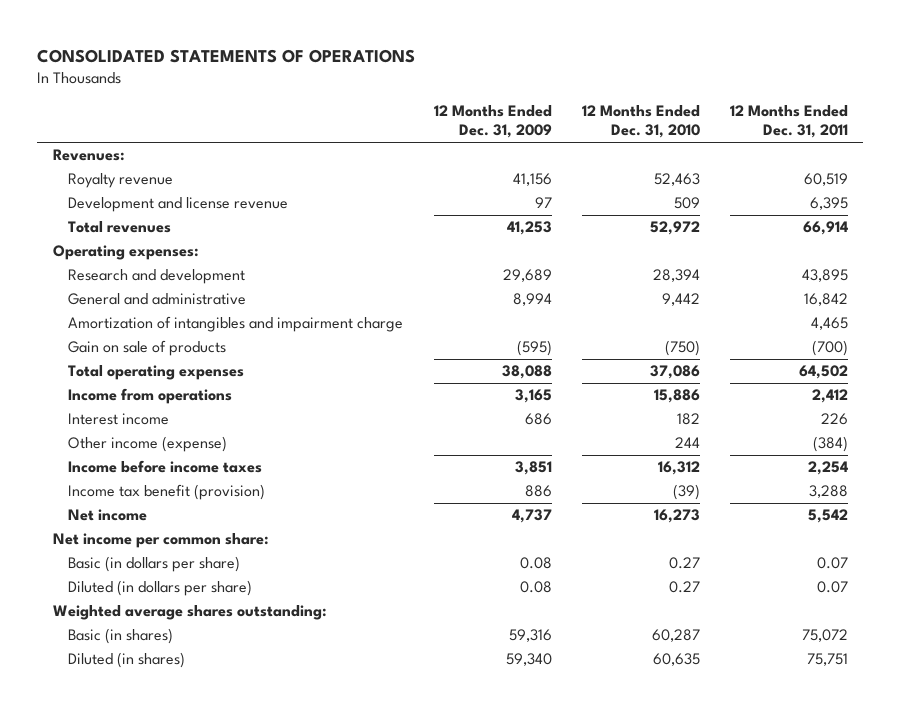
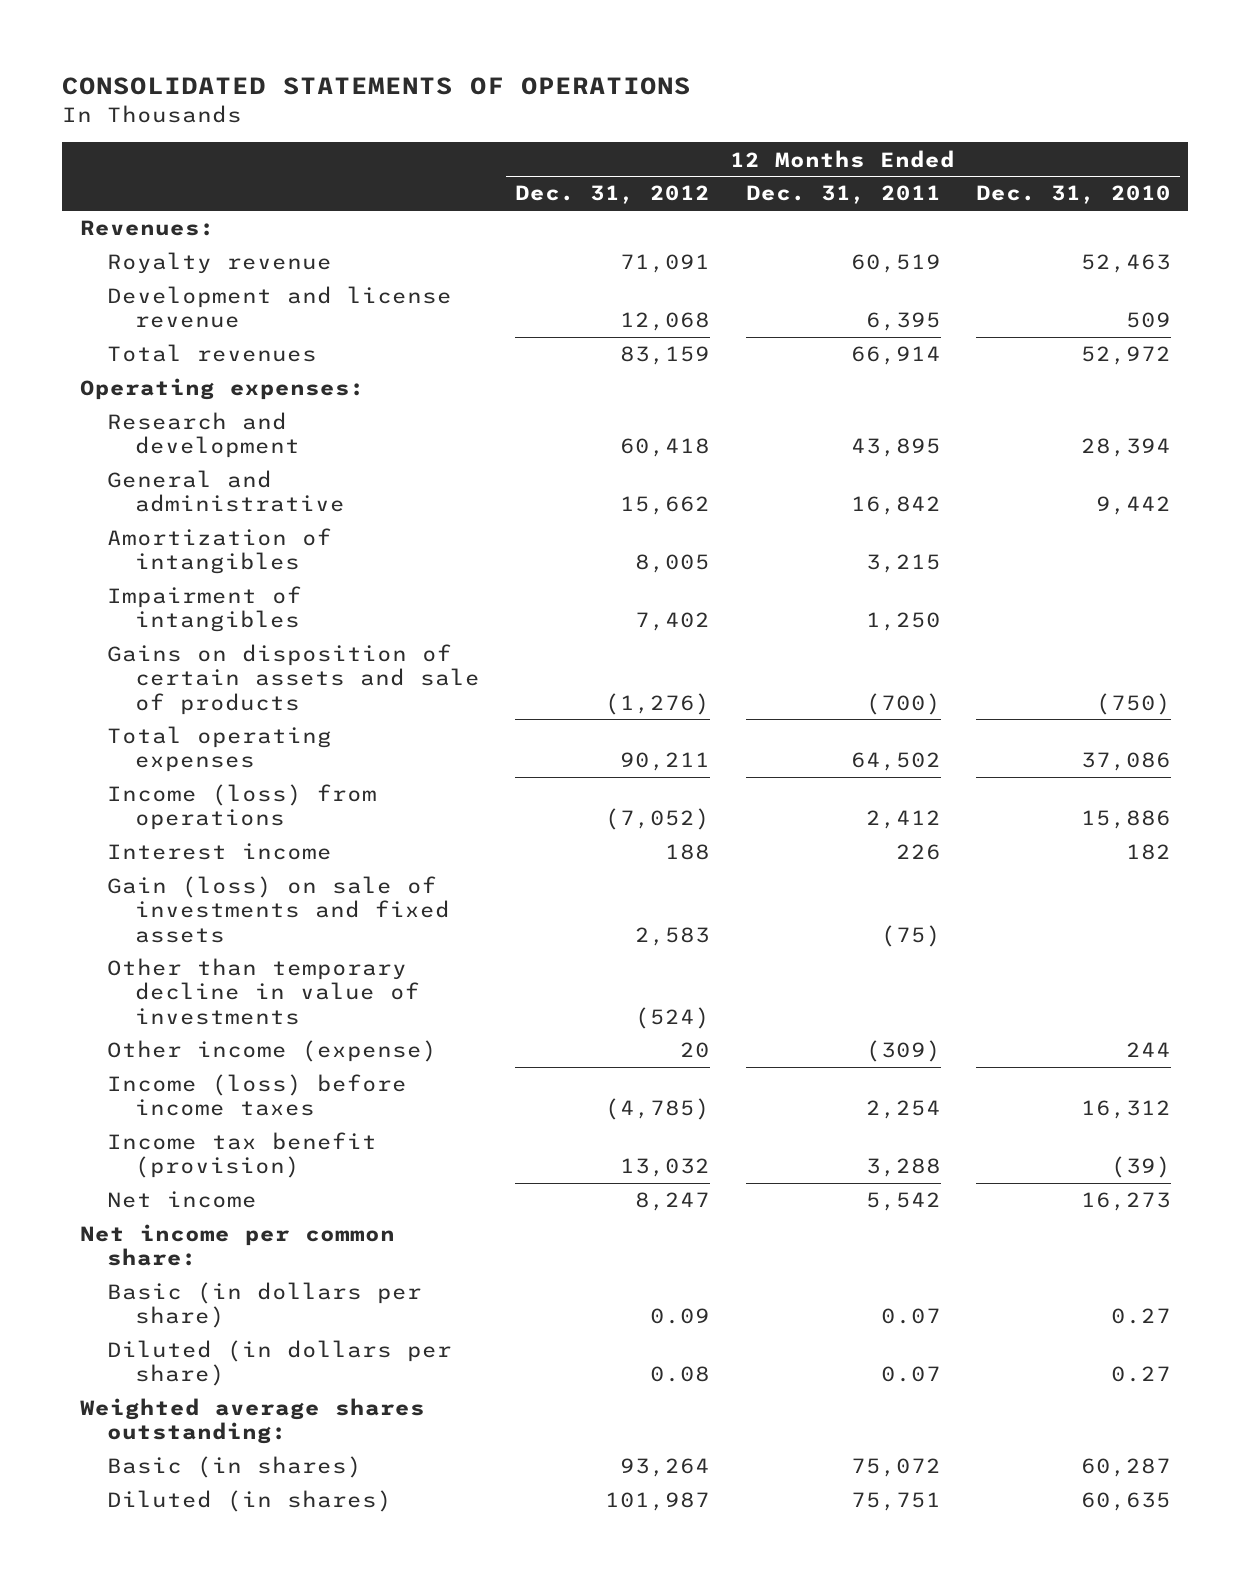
- | 12 Months Ended Dec. 31, 2009 | 12 Months Ended Dec. 31, 2010 | 12 Months Ended Dec. 31, 2011
+ | 12 Months Ended Dec. 31, 2012 | 12 Months Ended Dec. 31, 2011 | 12 Months Ended Dec. 31, 2010
- Amortization of intangibles and impairment charge | | | 4,465
- Gain on sale of products | (595) | (750) | (700)
+ Amortization of intangibles | 8,005 | 3,215 |
+ Impairment of intangibles | 7,402 | 1,250 |
+ Gains on disposition of certain assets and sale of products | (1,276) | (700) | (750)
- Income from operations | 3,165 | 15,886 | 2,412
+ Income (loss) from operations | (7,052) | 2,412 | 15,886
- Other income (expense) | | 244 | (384)
- Income before income taxes | 3,851 | 16,312 | 2,254
+ Gain (loss) on sale of investments and fixed assets | 2,583 | (75) |
+ Other than temporary decline in value of investments | (524) | |
+ Other income (expense) | 20 | (309) | 244
+ Income (loss) before income taxes | (4,785) | 2,254 | 16,312

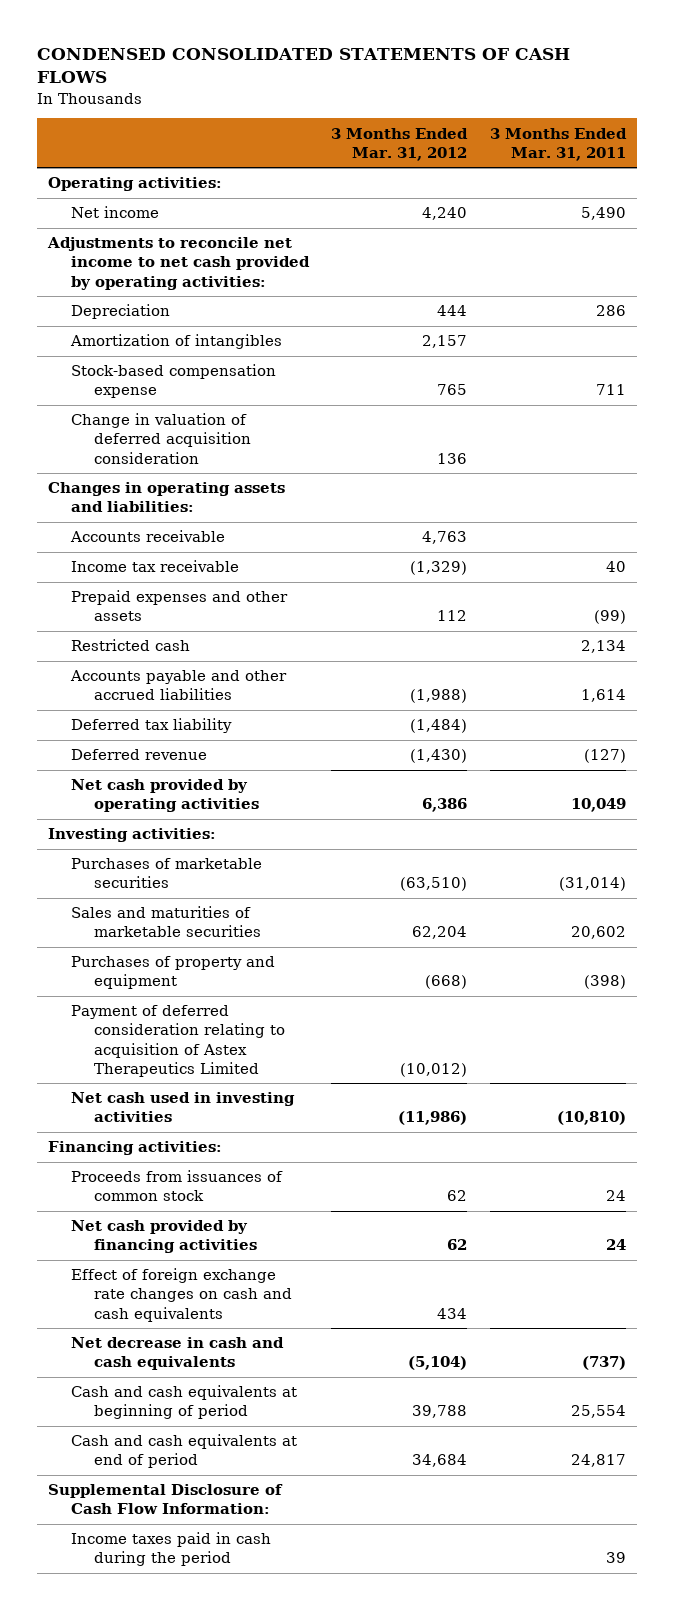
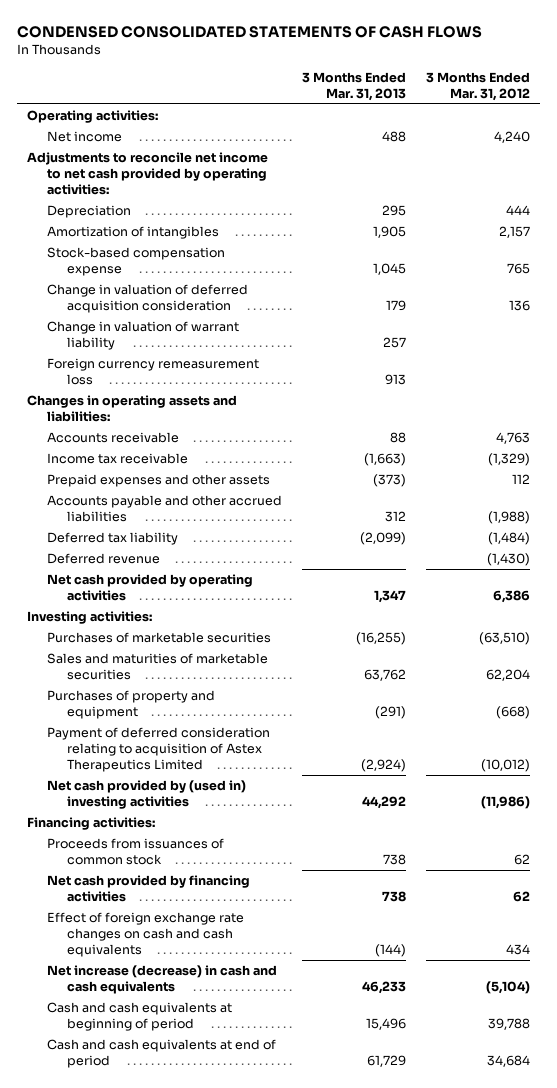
- | 3 Months Ended Mar. 31, 2012 | 3 Months Ended Mar. 31, 2011
+ | 3 Months Ended Mar. 31, 2013 | 3 Months Ended Mar. 31, 2012
+ Change in valuation of warrant liability | 257 |
+ Foreign currency remeasurement loss | 913 |
- Restricted cash | | 2,134
- Net cash used in investing activities | (11,986) | (10,810)
+ Net cash provided by (used in) investing activities | 44,292 | (11,986)
- Net decrease in cash and cash equivalents | (5,104) | (737)
+ Net increase (decrease) in cash and cash equivalents | 46,233 | (5,104)
- Supplemental Disclosure of Cash Flow Information:
- Income taxes paid in cash during the period | | 39

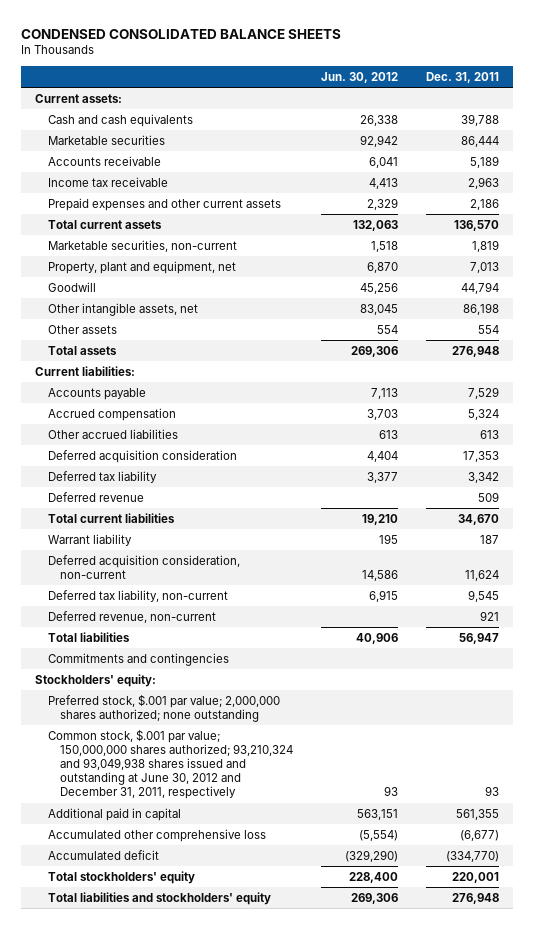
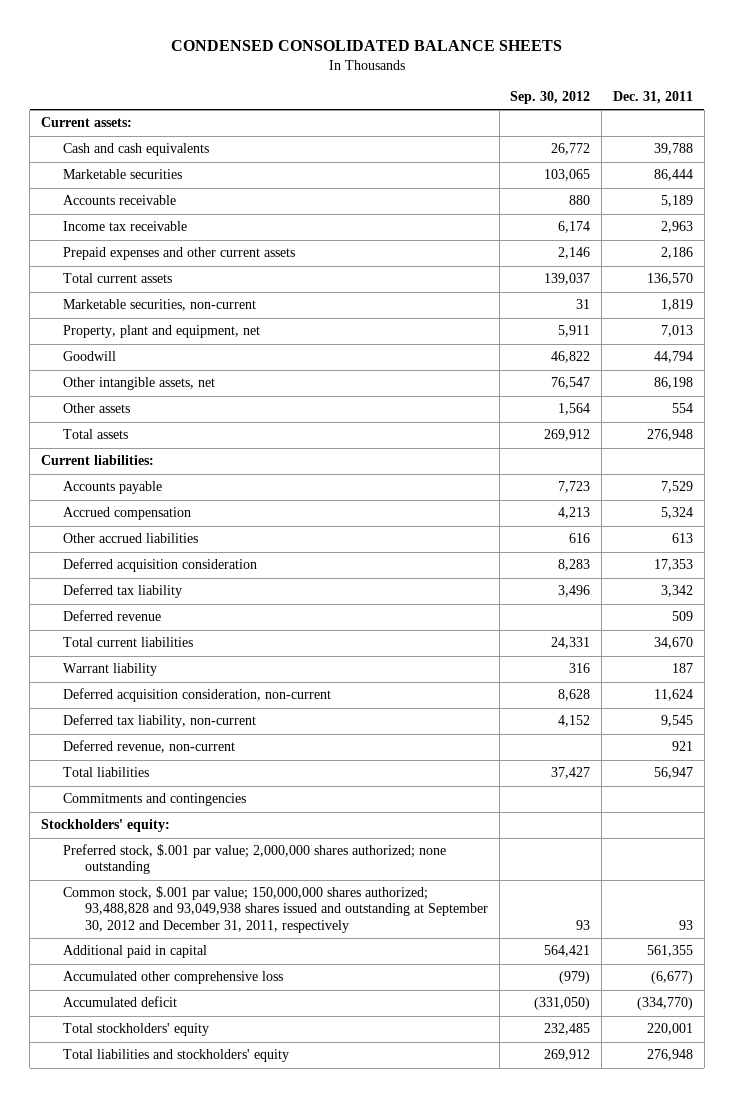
- | Jun. 30, 2012 | Dec. 31, 2011
+ | Sep. 30, 2012 | Dec. 31, 2011
- Common stock, $.001 par value; 150,000,000 shares authorized; 93,210,324 and 93,049,938 shares issued and outstanding at June 30, 2012 and December 31, 2011, respectively | 93 | 93
+ Common stock, $.001 par value; 150,000,000 shares authorized; 93,488,828 and 93,049,938 shares issued and outstanding at September 30, 2012 and December 31, 2011, respectively | 93 | 93

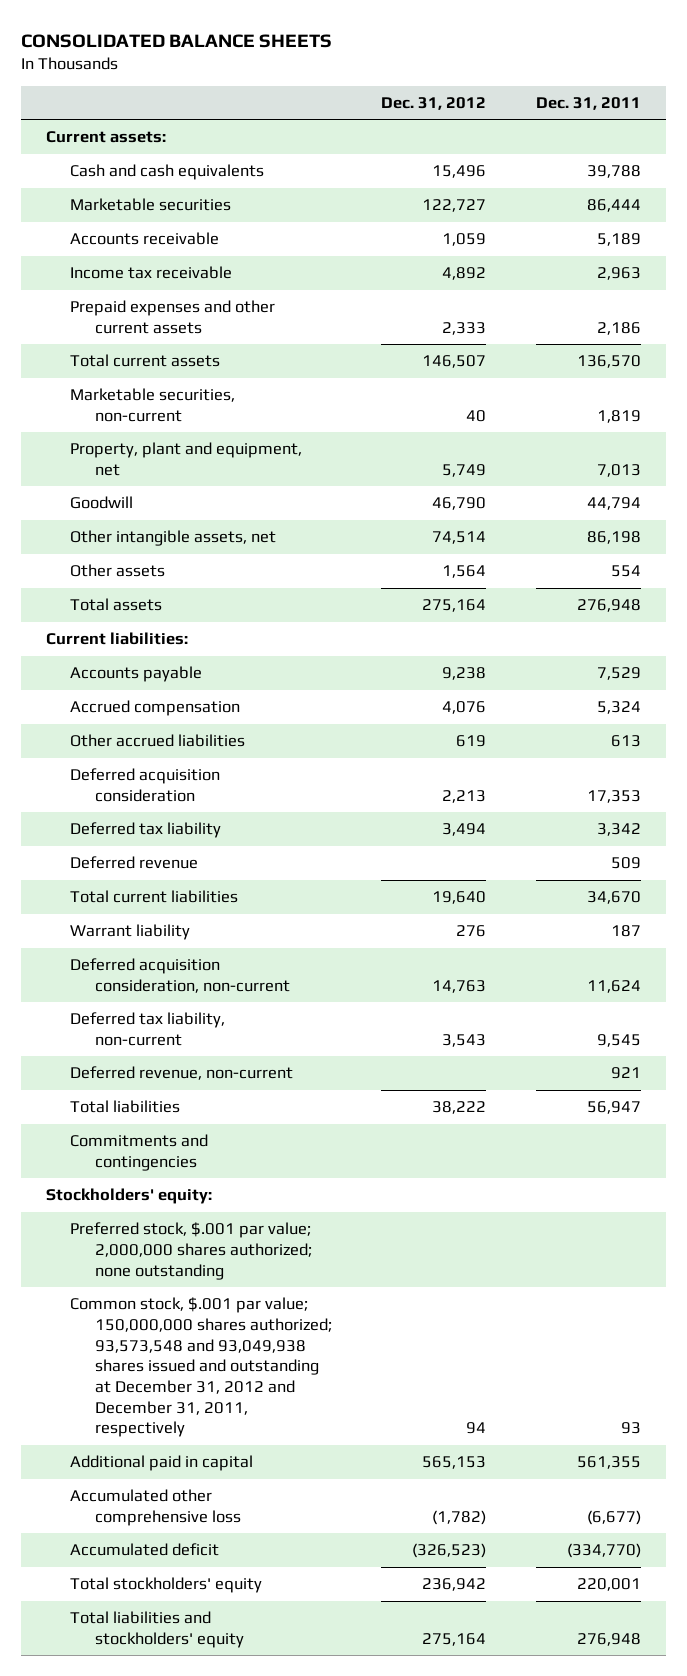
- CONDENSED CONSOLIDATED BALANCE SHEETS
+ CONSOLIDATED BALANCE SHEETS
- | Sep. 30, 2012 | Dec. 31, 2011
+ | Dec. 31, 2012 | Dec. 31, 2011
- Common stock, $.001 par value; 150,000,000 shares authorized; 93,488,828 and 93,049,938 shares issued and outstanding at September 30, 2012 and December 31, 2011, respectively | 93 | 93
+ Common stock, $.001 par value; 150,000,000 shares authorized; 93,573,548 and 93,049,938 shares issued and outstanding at December 31, 2012 and December 31, 2011, respectively | 94 | 93

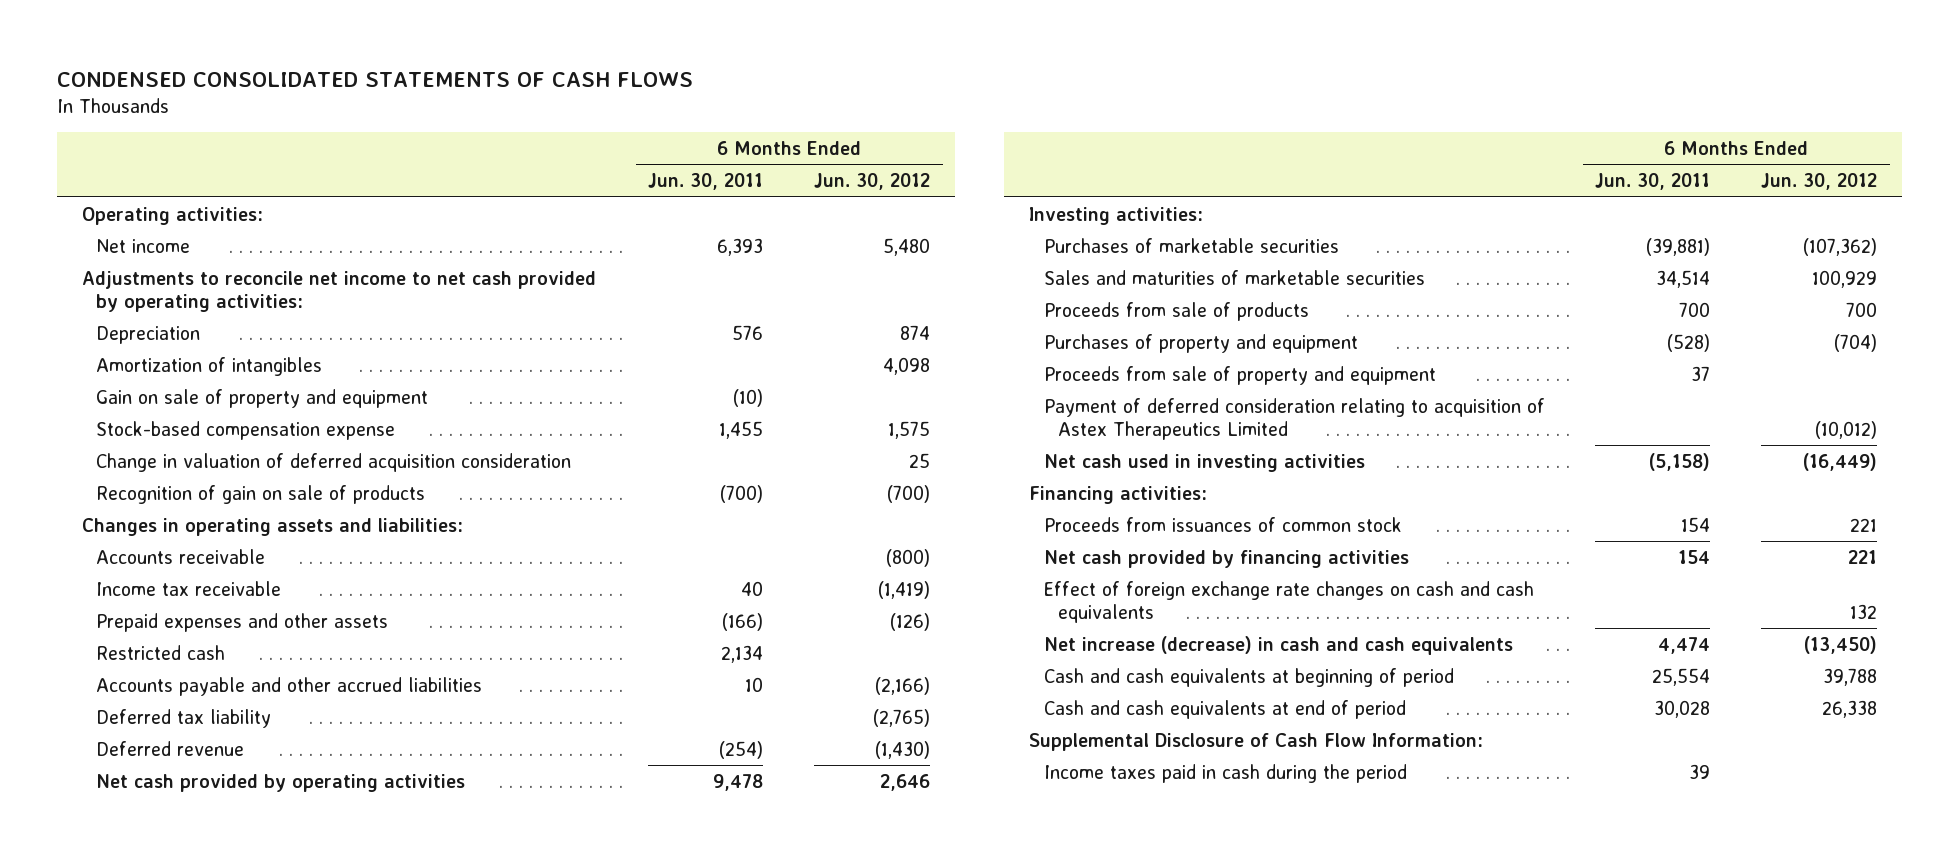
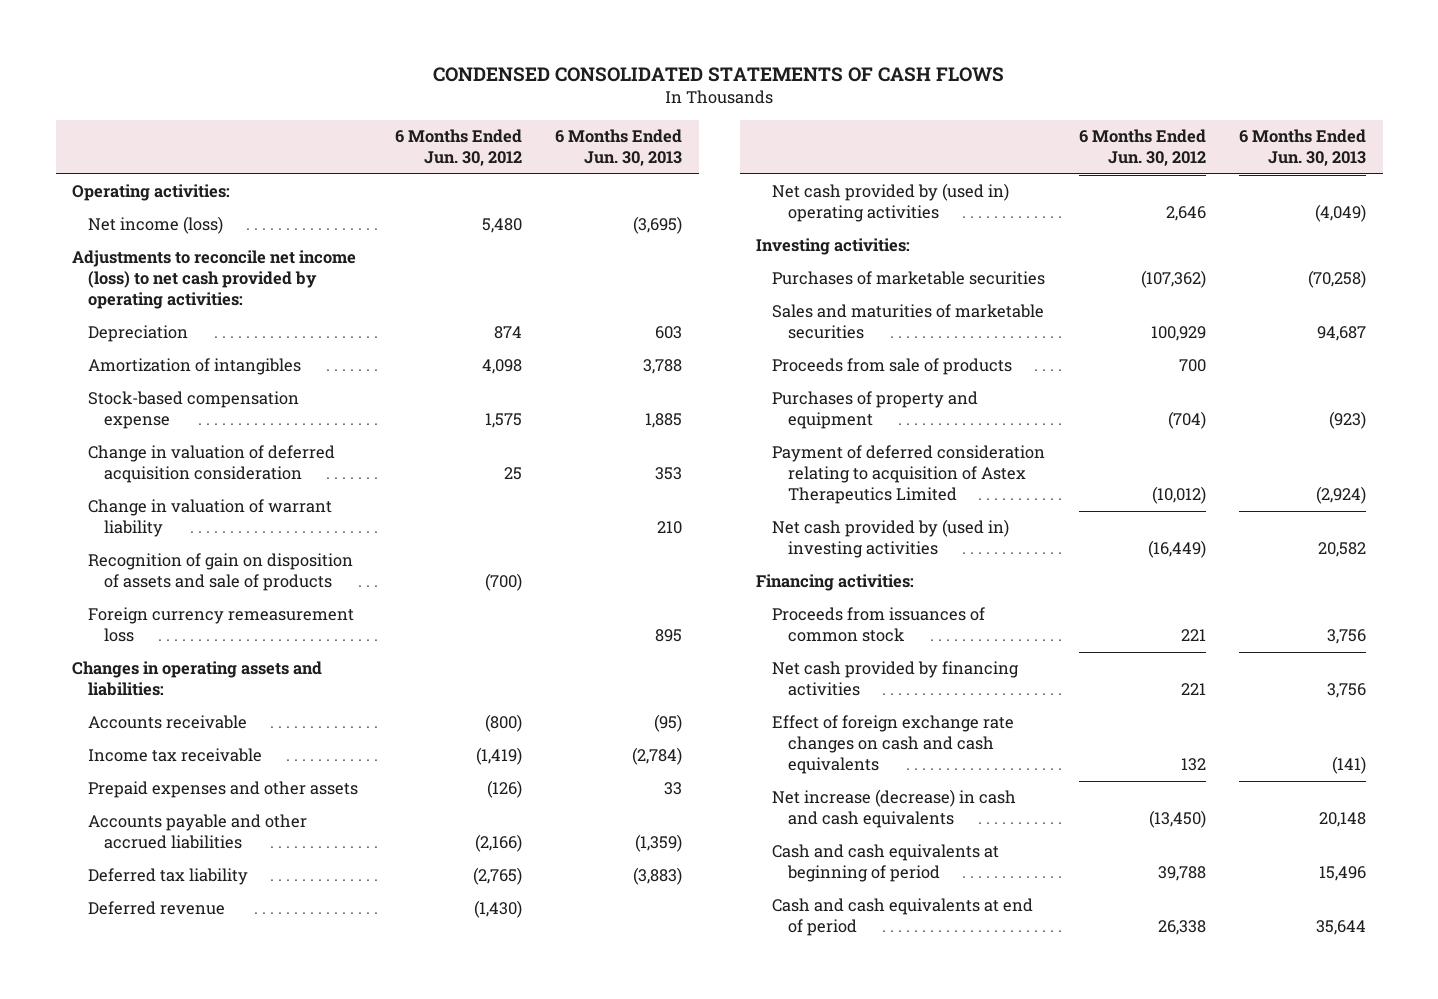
- | 6 Months Ended Jun. 30, 2011 | 6 Months Ended Jun. 30, 2012
+ | 6 Months Ended Jun. 30, 2012 | 6 Months Ended Jun. 30, 2013
- Net income | 6,393 | 5,480
- Adjustments to reconcile net income to net cash provided by operating activities:
+ Net income (loss) | 5,480 | (3,695)
+ Adjustments to reconcile net income (loss) to net cash provided by operating activities:
- Gain on sale of property and equipment | (10) |
- Recognition of gain on sale of products | (700) | (700)
+ Change in valuation of warrant liability | | 210
+ Recognition of gain on disposition of assets and sale of products | (700) |
+ Foreign currency remeasurement loss | | 895
- Restricted cash | 2,134 |
- Net cash provided by operating activities | 9,478 | 2,646
+ Net cash provided by (used in) operating activities | 2,646 | (4,049)
- Proceeds from sale of property and equipment | 37 |
- Net cash used in investing activities | (5,158) | (16,449)
+ Net cash provided by (used in) investing activities | (16,449) | 20,582
- Supplemental Disclosure of Cash Flow Information:
- Income taxes paid in cash during the period | 39 |

